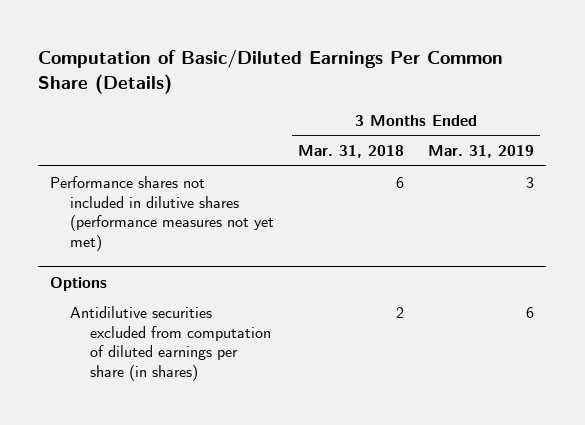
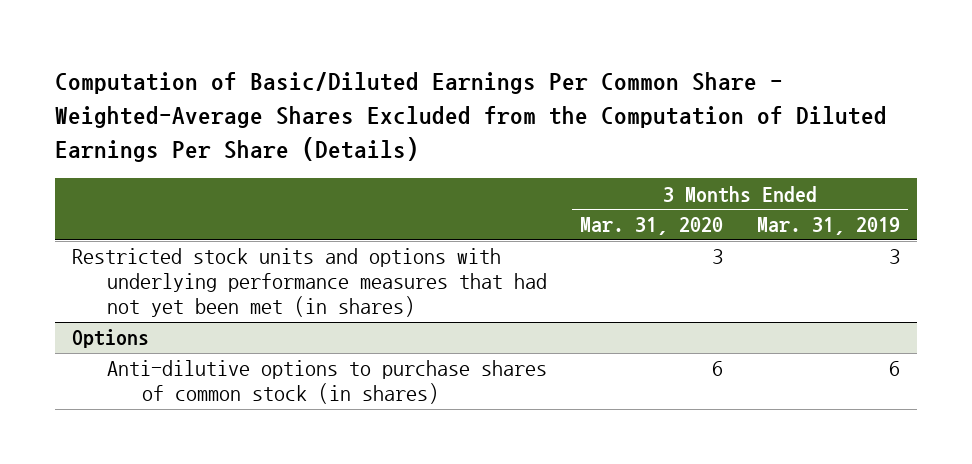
- Computation of Basic/Diluted Earnings Per Common Share (Details)
+ Computation of Basic/Diluted Earnings Per Common Share - Weighted-Average Shares Excluded from the Computation of Diluted Earnings Per Share (Details)
- | 3 Months Ended Mar. 31, 2018 | 3 Months Ended Mar. 31, 2019
+ | 3 Months Ended Mar. 31, 2020 | 3 Months Ended Mar. 31, 2019
- Performance shares not included in dilutive shares (performance measures not yet met) | 6 | 3
+ Restricted stock units and options with underlying performance measures that had not yet been met (in shares) | 3 | 3
@ Options
- Antidilutive securities excluded from computation of diluted earnings per share (in shares) | 2 | 6
+ Anti-dilutive options to purchase shares of common stock (in shares) | 6 | 6

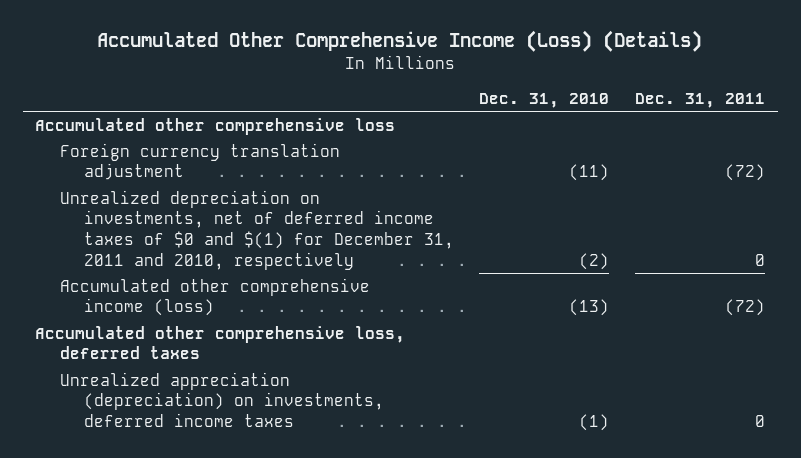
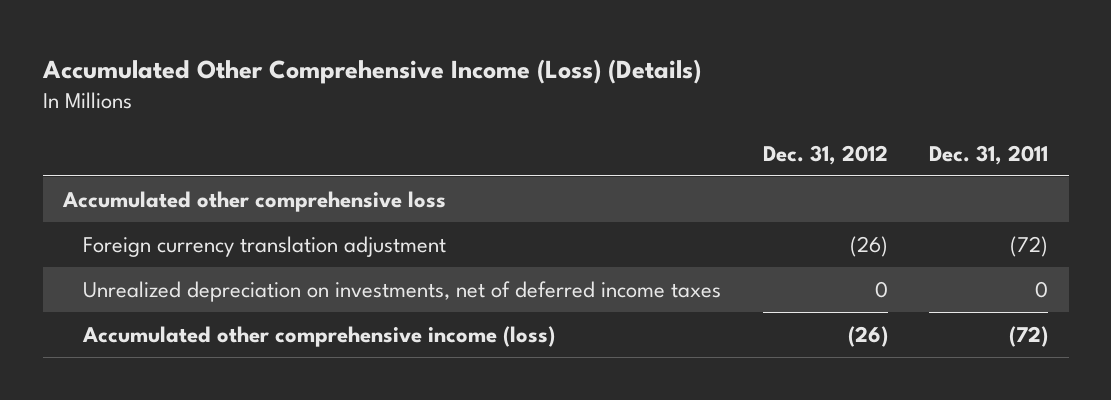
- | Dec. 31, 2010 | Dec. 31, 2011
+ | Dec. 31, 2012 | Dec. 31, 2011
- Unrealized depreciation on investments, net of deferred income taxes of $0 and $(1) for December 31, 2011 and 2010, respectively | (2) | 0
+ Unrealized depreciation on investments, net of deferred income taxes | 0 | 0
- Accumulated other comprehensive loss, deferred taxes
- Unrealized appreciation (depreciation) on investments, deferred income taxes | (1) | 0

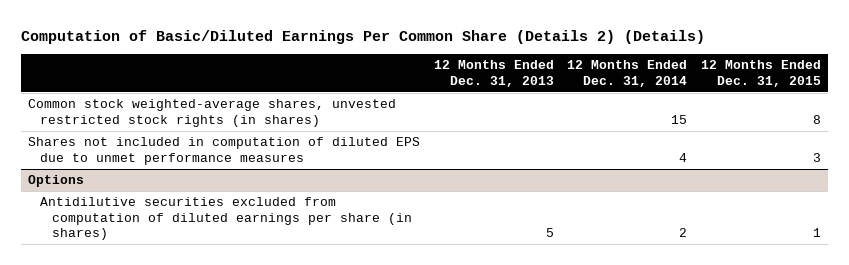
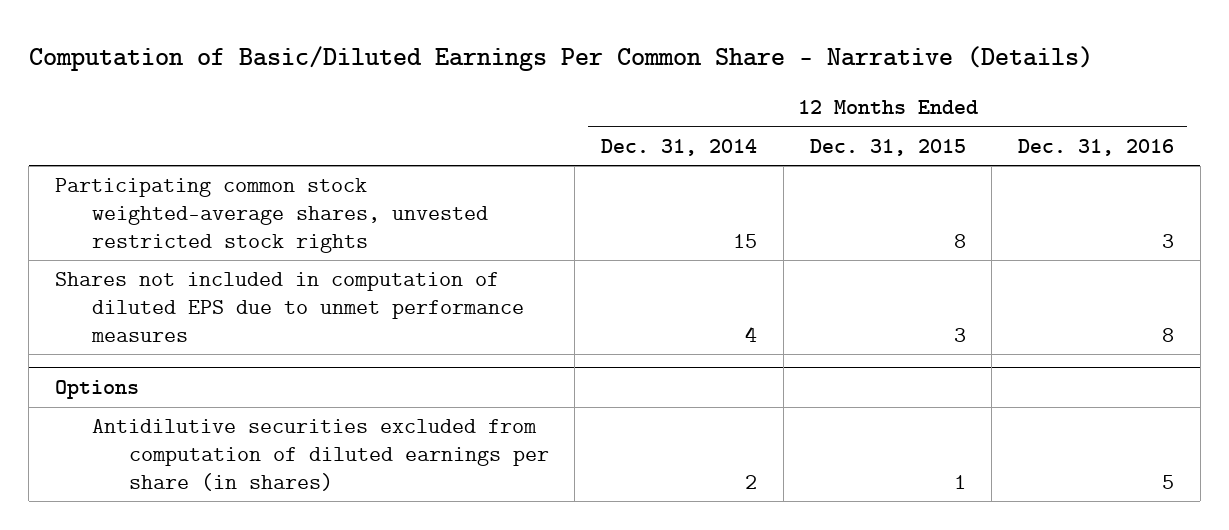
- Computation of Basic/Diluted Earnings Per Common Share (Details 2) (Details)
+ Computation of Basic/Diluted Earnings Per Common Share - Narrative (Details)
- | 12 Months Ended Dec. 31, 2013 | 12 Months Ended Dec. 31, 2014 | 12 Months Ended Dec. 31, 2015
+ | 12 Months Ended Dec. 31, 2014 | 12 Months Ended Dec. 31, 2015 | 12 Months Ended Dec. 31, 2016
- Common stock weighted-average shares, unvested restricted stock rights (in shares) | | 15 | 8
+ Participating common stock weighted-average shares, unvested restricted stock rights | 15 | 8 | 3

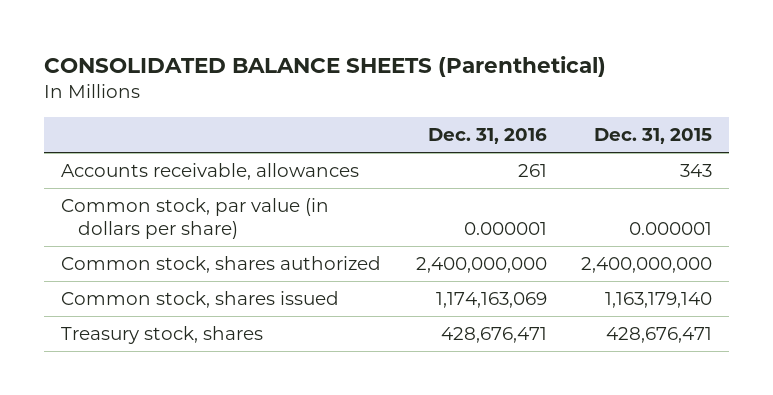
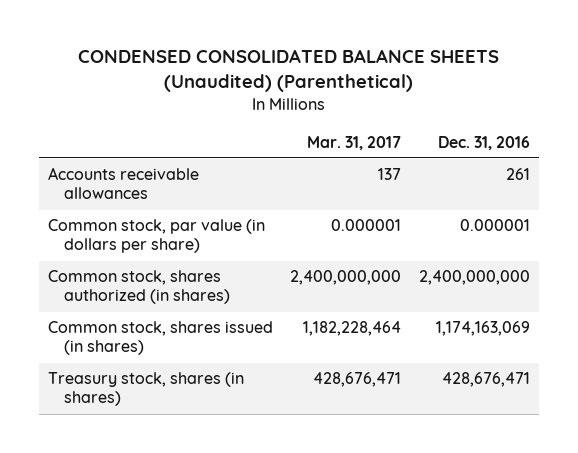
- CONSOLIDATED BALANCE SHEETS (Parenthetical)
+ CONDENSED CONSOLIDATED BALANCE SHEETS (Unaudited) (Parenthetical)
- | Dec. 31, 2016 | Dec. 31, 2015
+ | Mar. 31, 2017 | Dec. 31, 2016
- Accounts receivable, allowances | 261 | 343
+ Accounts receivable allowances | 137 | 261
- Common stock, shares authorized | 2,400,000,000 | 2,400,000,000
- Common stock, shares issued | 1,174,163,069 | 1,163,179,140
- Treasury stock, shares | 428,676,471 | 428,676,471
+ Common stock, shares authorized (in shares) | 2,400,000,000 | 2,400,000,000
+ Common stock, shares issued (in shares) | 1,182,228,464 | 1,174,163,069
+ Treasury stock, shares (in shares) | 428,676,471 | 428,676,471

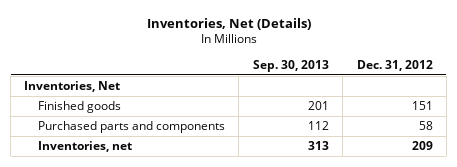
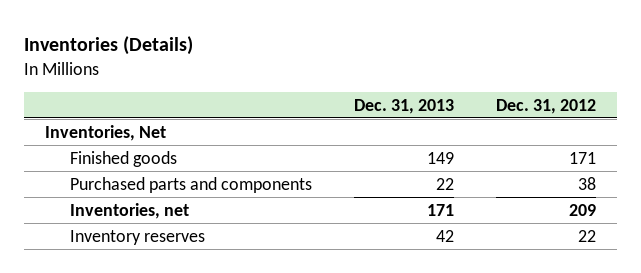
- Inventories, Net (Details)
+ Inventories (Details)
- | Sep. 30, 2013 | Dec. 31, 2012
+ | Dec. 31, 2013 | Dec. 31, 2012
- Finished goods | 201 | 151
- Purchased parts and components | 112 | 58
+ Finished goods | 149 | 171
+ Purchased parts and components | 22 | 38
+ Inventory reserves | 42 | 22

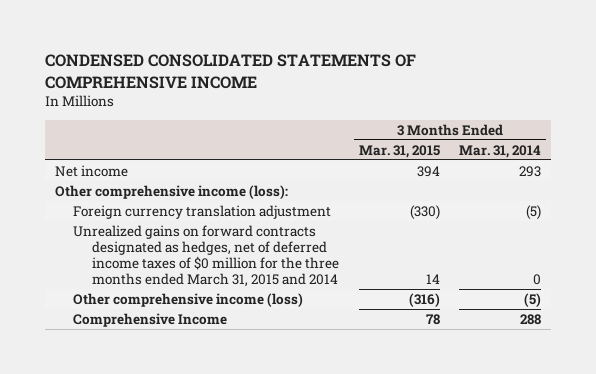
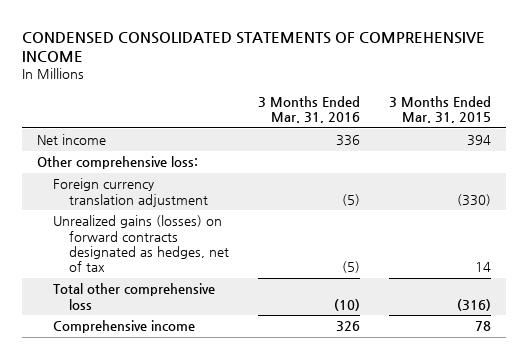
- | 3 Months Ended Mar. 31, 2015 | 3 Months Ended Mar. 31, 2014
+ | 3 Months Ended Mar. 31, 2016 | 3 Months Ended Mar. 31, 2015
- Other comprehensive income (loss):
+ Other comprehensive loss:
- Unrealized gains on forward contracts designated as hedges, net of deferred income taxes of $0 million for the three months ended March 31, 2015 and 2014 | 14 | 0
- Other comprehensive income (loss) | (316) | (5)
- Comprehensive Income | 78 | 288
+ Unrealized gains (losses) on forward contracts designated as hedges, net of tax | (5) | 14
+ Total other comprehensive loss | (10) | (316)
+ Comprehensive income | 326 | 78

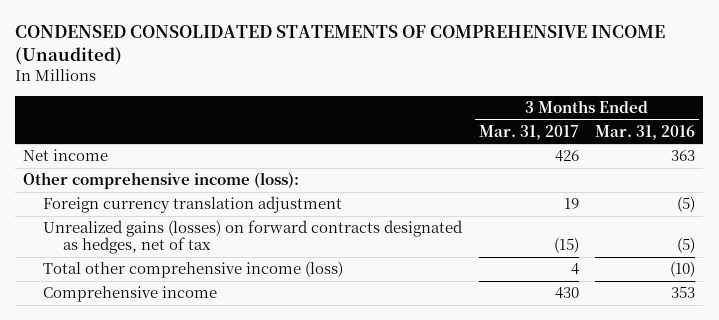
- CONDENSED CONSOLIDATED STATEMENTS OF COMPREHENSIVE INCOME
+ CONDENSED CONSOLIDATED STATEMENTS OF COMPREHENSIVE INCOME (Unaudited)
- | 3 Months Ended Mar. 31, 2016 | 3 Months Ended Mar. 31, 2015
+ | 3 Months Ended Mar. 31, 2017 | 3 Months Ended Mar. 31, 2016
- Net income | 336 | 394
- Other comprehensive loss:
+ Net income | 426 | 363
+ Other comprehensive income (loss):
- Total other comprehensive loss | (10) | (316)
- Comprehensive income | 326 | 78
+ Total other comprehensive income (loss) | 4 | (10)
+ Comprehensive income | 430 | 353

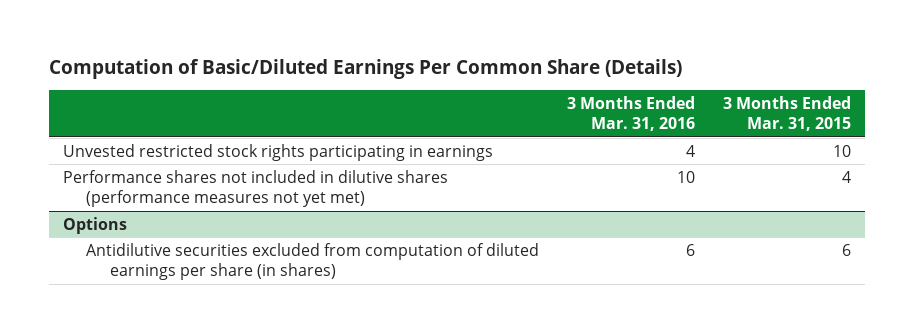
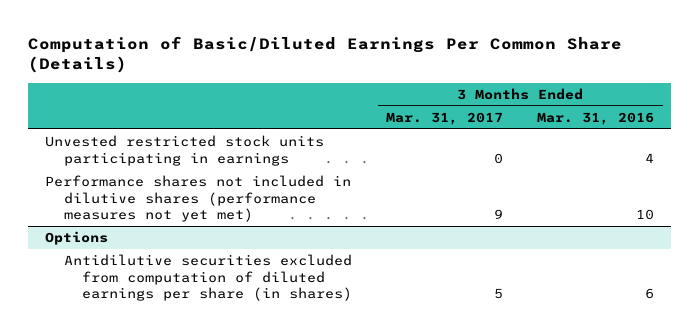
- | 3 Months Ended Mar. 31, 2016 | 3 Months Ended Mar. 31, 2015
+ | 3 Months Ended Mar. 31, 2017 | 3 Months Ended Mar. 31, 2016
- Unvested restricted stock rights participating in earnings | 4 | 10
+ Unvested restricted stock units participating in earnings | 0 | 4

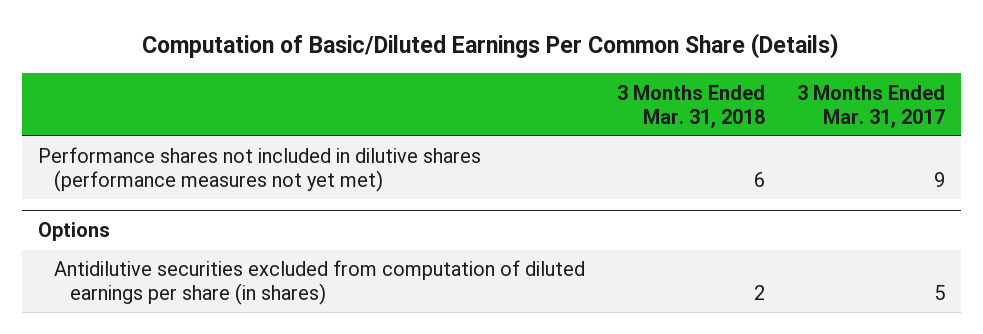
- | 3 Months Ended Mar. 31, 2017 | 3 Months Ended Mar. 31, 2016
+ | 3 Months Ended Mar. 31, 2018 | 3 Months Ended Mar. 31, 2017
- Unvested restricted stock units participating in earnings | 0 | 4

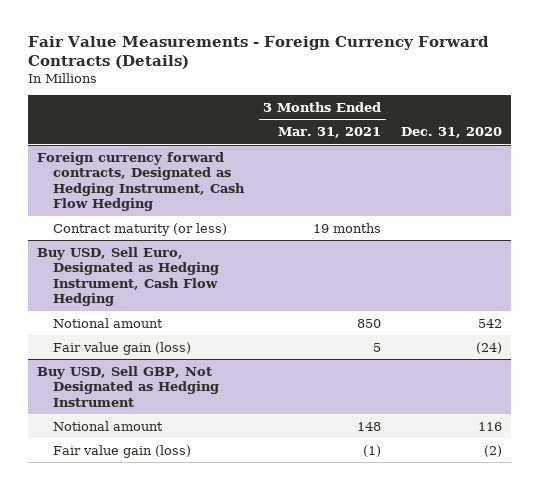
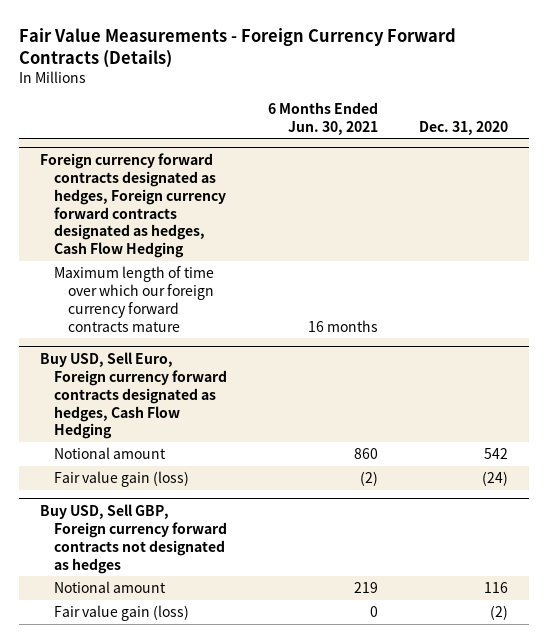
- | 3 Months Ended Mar. 31, 2021 | Dec. 31, 2020
+ | 6 Months Ended Jun. 30, 2021 | Dec. 31, 2020
- Foreign currency forward contracts, Designated as Hedging Instrument, Cash Flow Hedging
- Contract maturity (or less) | 19 months |
- Buy USD, Sell Euro, Designated as Hedging Instrument, Cash Flow Hedging
+ Foreign currency forward contracts designated as hedges, Foreign currency forward contracts designated as hedges, Cash Flow Hedging
+ Maximum length of time over which our foreign currency forward contracts mature | 16 months |
+ Buy USD, Sell Euro, Foreign currency forward contracts designated as hedges, Cash Flow Hedging
- Buy USD, Sell GBP, Not Designated as Hedging Instrument
+ Buy USD, Sell GBP, Foreign currency forward contracts not designated as hedges

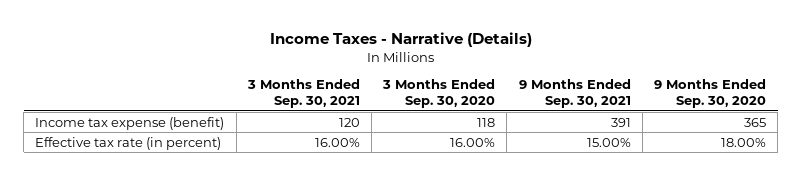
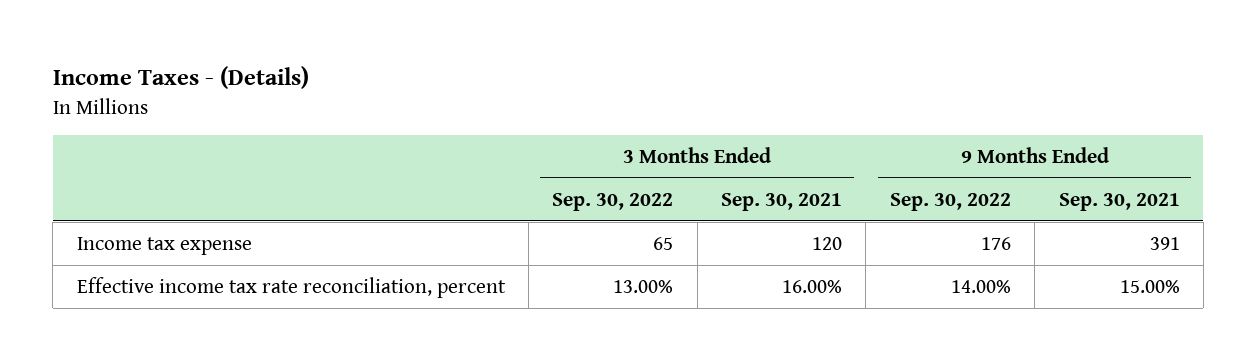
- Income Taxes - Narrative (Details)
+ Income Taxes - (Details)
- | 3 Months Ended Sep. 30, 2021 | 3 Months Ended Sep. 30, 2020 | 9 Months Ended Sep. 30, 2021 | 9 Months Ended Sep. 30, 2020
+ | 3 Months Ended Sep. 30, 2022 | 3 Months Ended Sep. 30, 2021 | 9 Months Ended Sep. 30, 2022 | 9 Months Ended Sep. 30, 2021
- Income tax expense (benefit) | 120 | 118 | 391 | 365
- Effective tax rate (in percent) | 16.00% | 16.00% | 15.00% | 18.00%
+ Income tax expense | 65 | 120 | 176 | 391
+ Effective income tax rate reconciliation, percent | 13.00% | 16.00% | 14.00% | 15.00%

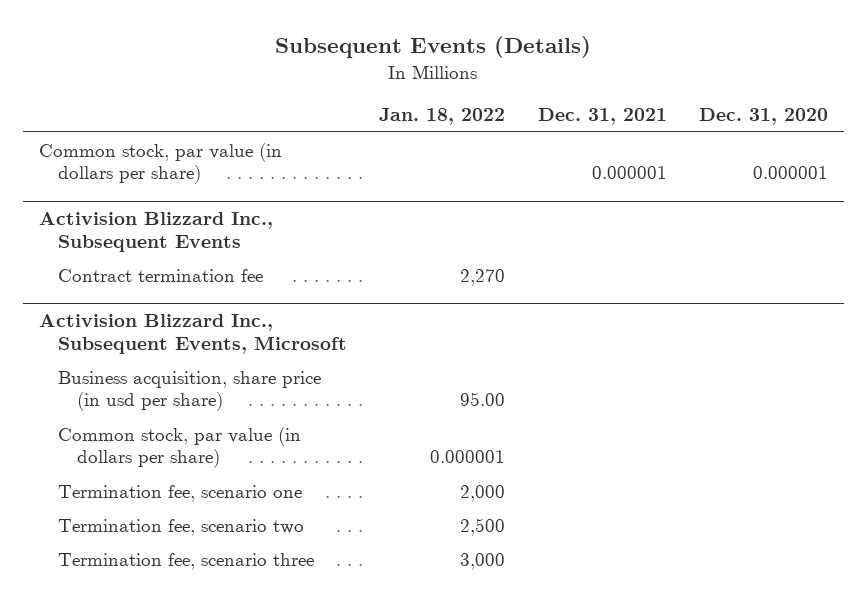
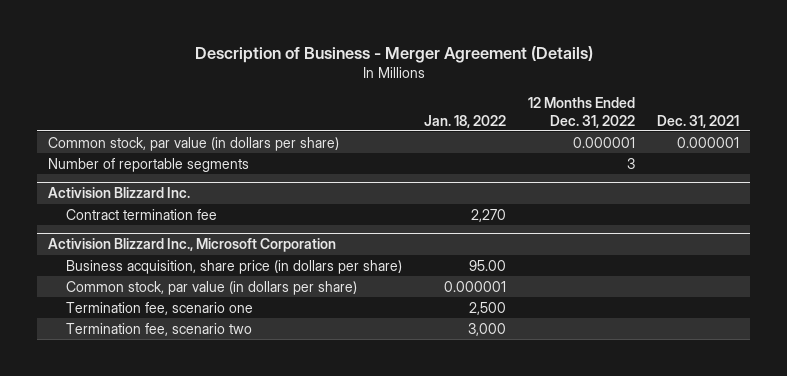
- Subsequent Events (Details)
+ Description of Business - Merger Agreement (Details)
- | Jan. 18, 2022 | Dec. 31, 2021 | Dec. 31, 2020
+ | Jan. 18, 2022 | 12 Months Ended Dec. 31, 2022 | Dec. 31, 2021
- Activision Blizzard Inc., Subsequent Events
+ Number of reportable segments | | 3 |
+ Activision Blizzard Inc.
- Activision Blizzard Inc., Subsequent Events, Microsoft
- Business acquisition, share price (in usd per share) | 95.00 | |
+ Activision Blizzard Inc., Microsoft Corporation
+ Business acquisition, share price (in dollars per share) | 95.00 | |
- Termination fee, scenario one | 2,000 | |
- Termination fee, scenario two | 2,500 | |
- Termination fee, scenario three | 3,000 | |
+ Termination fee, scenario one | 2,500 | |
+ Termination fee, scenario two | 3,000 | |

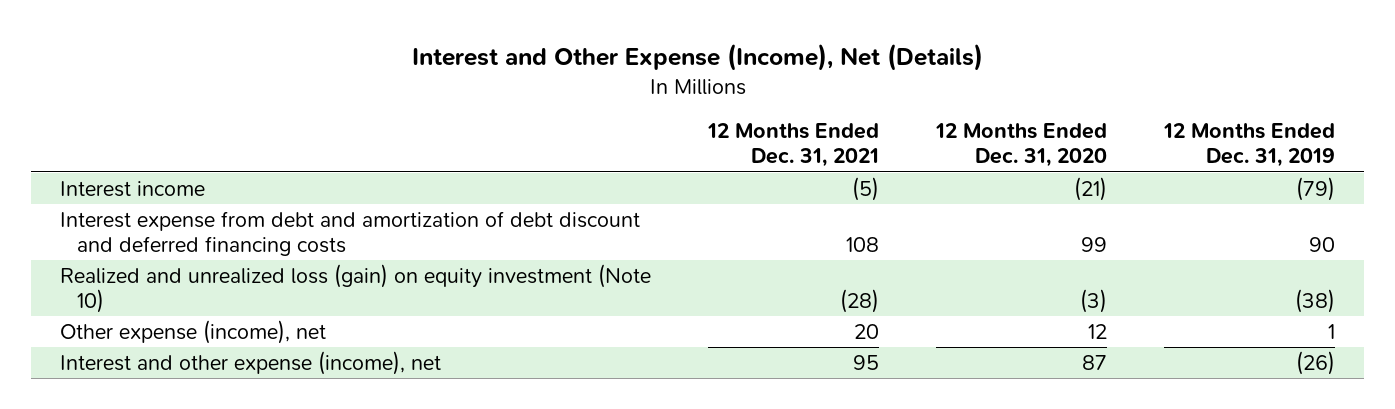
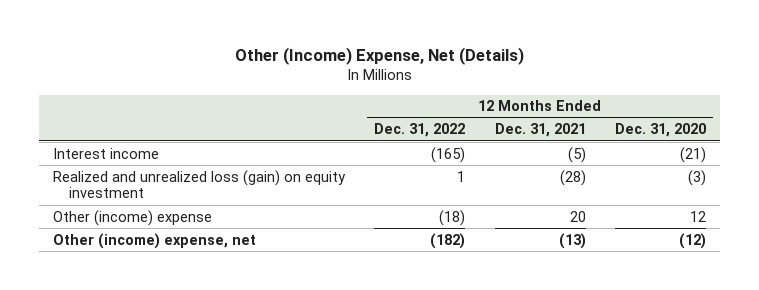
- Interest and Other Expense (Income), Net (Details)
+ Other (Income) Expense, Net (Details)
- | 12 Months Ended Dec. 31, 2021 | 12 Months Ended Dec. 31, 2020 | 12 Months Ended Dec. 31, 2019
+ | 12 Months Ended Dec. 31, 2022 | 12 Months Ended Dec. 31, 2021 | 12 Months Ended Dec. 31, 2020
- Interest expense from debt and amortization of debt discount and deferred financing costs | 108 | 99 | 90
- Realized and unrealized loss (gain) on equity investment (Note 10) | (28) | (3) | (38)
- Other expense (income), net | 20 | 12 | 1
- Interest and other expense (income), net | 95 | 87 | (26)
+ Realized and unrealized loss (gain) on equity investment | 1 | (28) | (3)
+ Other (income) expense | (18) | 20 | 12
+ Other (income) expense, net | (182) | (13) | (12)

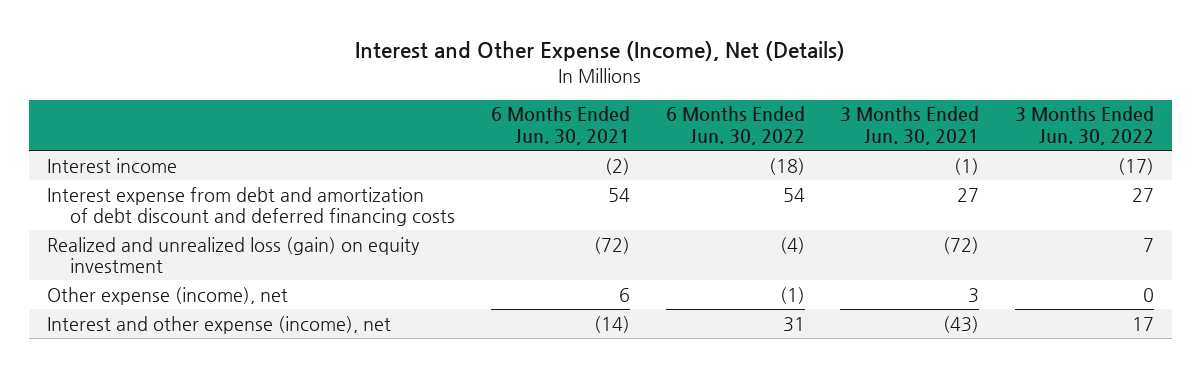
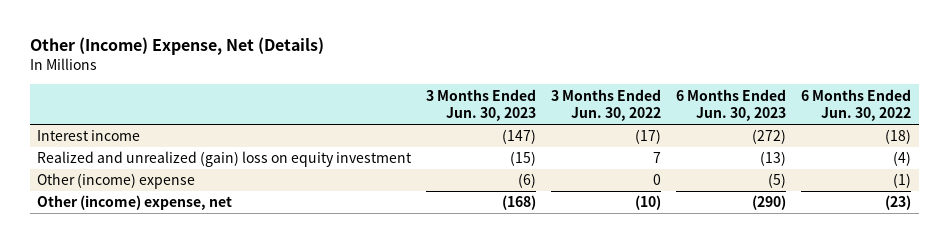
- Interest and Other Expense (Income), Net (Details)
+ Other (Income) Expense, Net (Details)
- | 6 Months Ended Jun. 30, 2021 | 6 Months Ended Jun. 30, 2022 | 3 Months Ended Jun. 30, 2021 | 3 Months Ended Jun. 30, 2022
+ | 3 Months Ended Jun. 30, 2023 | 3 Months Ended Jun. 30, 2022 | 6 Months Ended Jun. 30, 2023 | 6 Months Ended Jun. 30, 2022
- Interest expense from debt and amortization of debt discount and deferred financing costs | 54 | 54 | 27 | 27
- Realized and unrealized loss (gain) on equity investment | (72) | (4) | (72) | 7
- Other expense (income), net | 6 | (1) | 3 | 0
- Interest and other expense (income), net | (14) | 31 | (43) | 17
+ Realized and unrealized (gain) loss on equity investment | (15) | 7 | (13) | (4)
+ Other (income) expense | (6) | 0 | (5) | (1)
+ Other (income) expense, net | (168) | (10) | (290) | (23)

